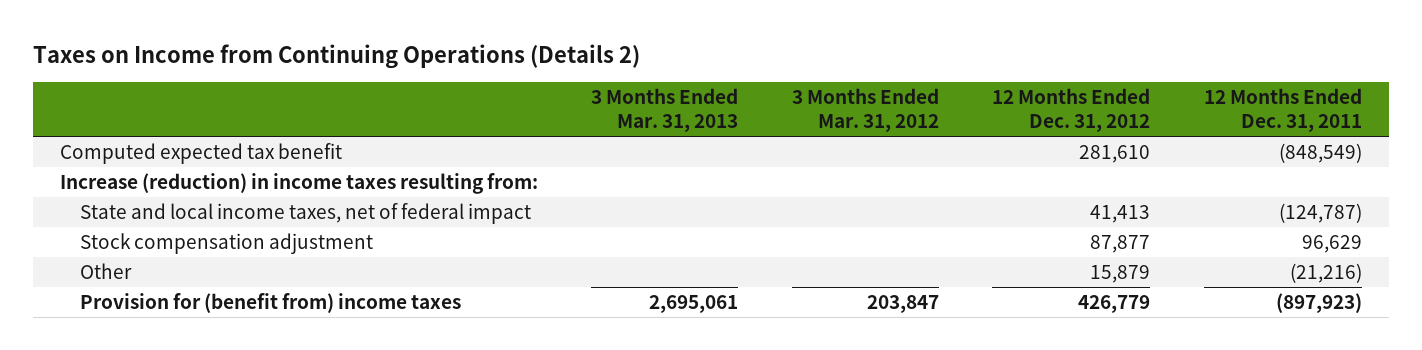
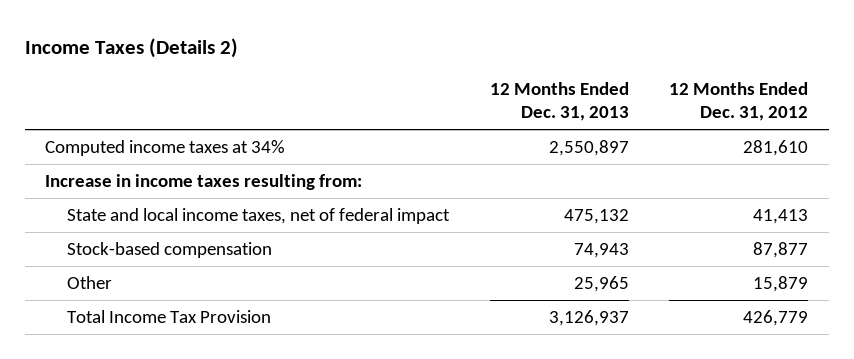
- Taxes on Income from Continuing Operations (Details 2)
+ Income Taxes (Details 2)
- | 3 Months Ended Mar. 31, 2013 | 3 Months Ended Mar. 31, 2012 | 12 Months Ended Dec. 31, 2012 | 12 Months Ended Dec. 31, 2011
+ | 12 Months Ended Dec. 31, 2013 | 12 Months Ended Dec. 31, 2012
- Computed expected tax benefit | | | 281,610 | (848,549)
- Increase (reduction) in income taxes resulting from:
+ Computed income taxes at 34% | 2,550,897 | 281,610
+ Increase in income taxes resulting from:
- Stock compensation adjustment | | | 87,877 | 96,629
+ Stock-based compensation | 74,943 | 87,877
- Provision for (benefit from) income taxes | 2,695,061 | 203,847 | 426,779 | (897,923)
+ Total Income Tax Provision | 3,126,937 | 426,779

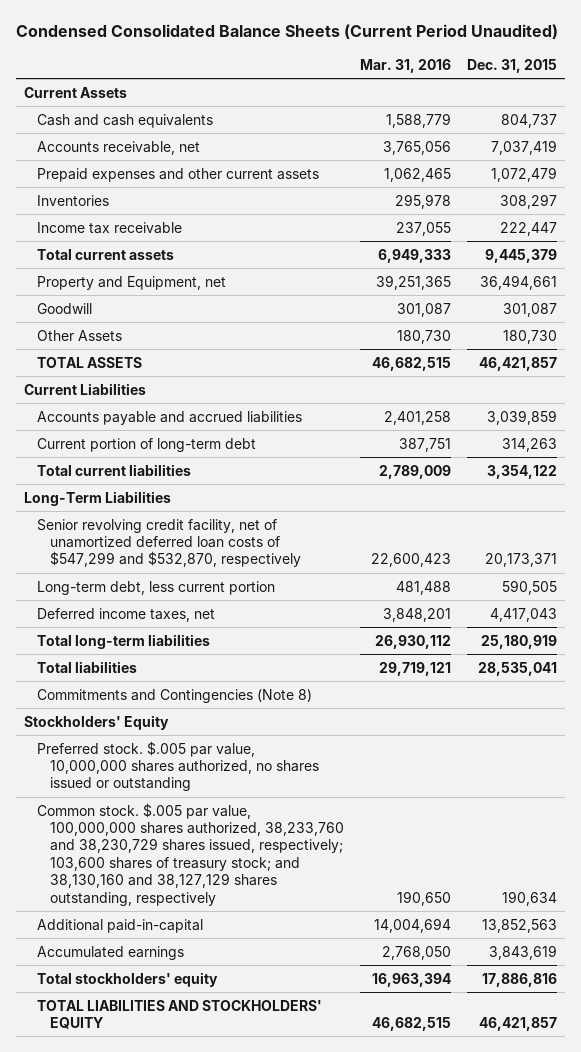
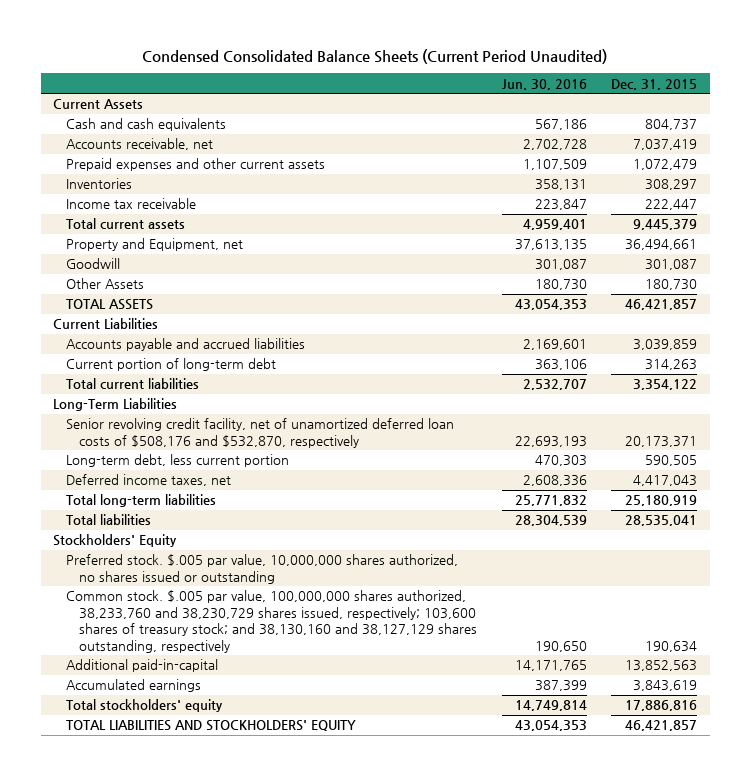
- | Mar. 31, 2016 | Dec. 31, 2015
+ | Jun. 30, 2016 | Dec. 31, 2015
- Senior revolving credit facility, net of unamortized deferred loan costs of $547,299 and $532,870, respectively | 22,600,423 | 20,173,371
+ Senior revolving credit facility, net of unamortized deferred loan costs of $508,176 and $532,870, respectively | 22,693,193 | 20,173,371
- Commitments and Contingencies (Note 8)

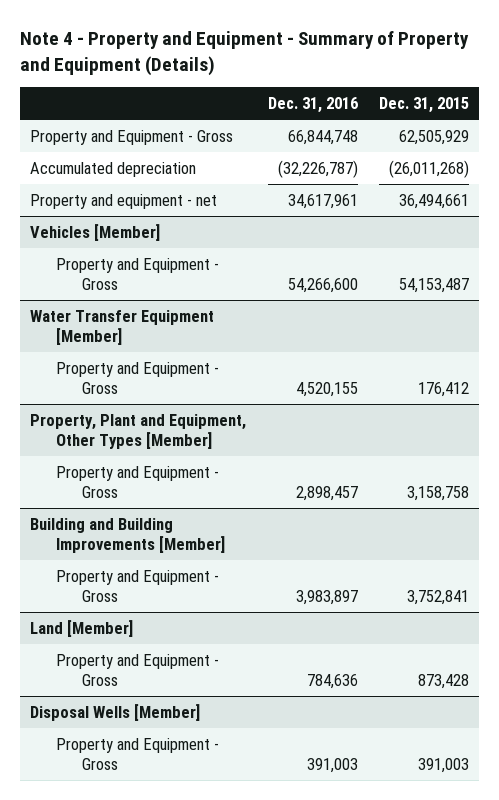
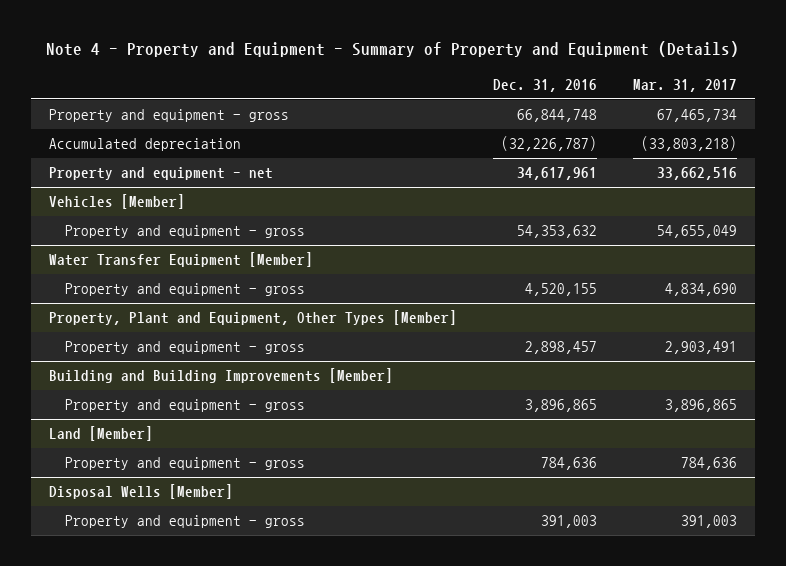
- | Dec. 31, 2016 | Dec. 31, 2015
+ | Dec. 31, 2016 | Mar. 31, 2017
- Property and Equipment - Gross | 66,844,748 | 62,505,929
+ Property and equipment - gross | 66,844,748 | 67,465,734
@ Vehicles [Member]
- Property and Equipment - Gross | 54,266,600 | 54,153,487
+ Property and equipment - gross | 54,353,632 | 54,655,049
@ Water Transfer Equipment [Member]
- Property and Equipment - Gross | 4,520,155 | 176,412
+ Property and equipment - gross | 4,520,155 | 4,834,690
@ Property, Plant and Equipment, Other Types [Member]
- Property and Equipment - Gross | 2,898,457 | 3,158,758
+ Property and equipment - gross | 2,898,457 | 2,903,491
@ Building and Building Improvements [Member]
- Property and Equipment - Gross | 3,983,897 | 3,752,841
+ Property and equipment - gross | 3,896,865 | 3,896,865
@ Land [Member]
- Property and Equipment - Gross | 784,636 | 873,428
+ Property and equipment - gross | 784,636 | 784,636
@ Disposal Wells [Member]
- Property and Equipment - Gross | 391,003 | 391,003
+ Property and equipment - gross | 391,003 | 391,003

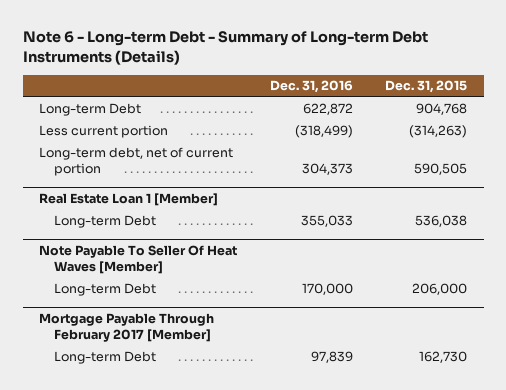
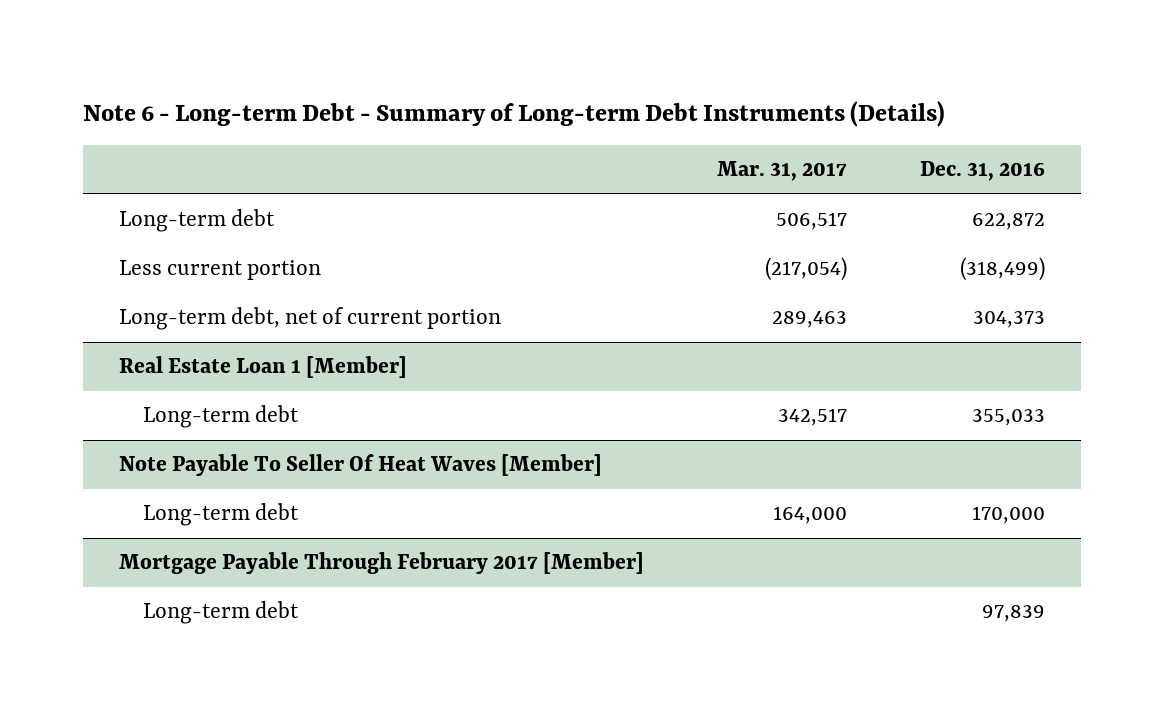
- | Dec. 31, 2016 | Dec. 31, 2015
+ | Mar. 31, 2017 | Dec. 31, 2016
- Long-term Debt | 622,872 | 904,768
+ Long-term debt | 506,517 | 622,872
@ Real Estate Loan 1 [Member]
- Long-term Debt | 355,033 | 536,038
+ Long-term debt | 342,517 | 355,033
@ Note Payable To Seller Of Heat Waves [Member]
- Long-term Debt | 170,000 | 206,000
+ Long-term debt | 164,000 | 170,000
@ Mortgage Payable Through February 2017 [Member]
- Long-term Debt | 97,839 | 162,730
+ Long-term debt | | 97,839

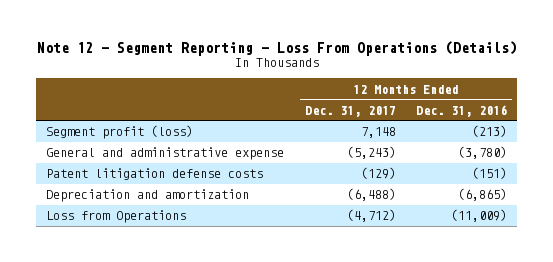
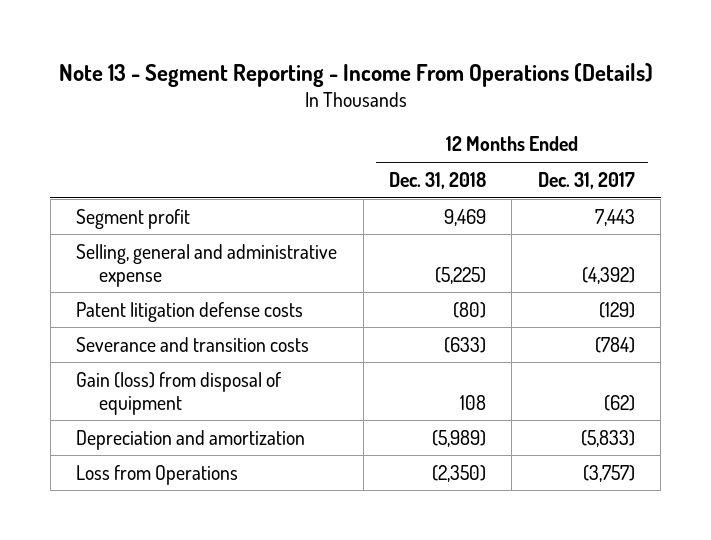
- Note 12 - Segment Reporting - Loss From Operations (Details)
+ Note 13 - Segment Reporting - Income From Operations (Details)
- | 12 Months Ended Dec. 31, 2017 | 12 Months Ended Dec. 31, 2016
+ | 12 Months Ended Dec. 31, 2018 | 12 Months Ended Dec. 31, 2017
- Segment profit (loss) | 7,148 | (213)
- General and administrative expense | (5,243) | (3,780)
+ Segment profit | 9,469 | 7,443
+ Selling, general and administrative expense | (5,225) | (4,392)
- Depreciation and amortization | (6,488) | (6,865)
- Loss from Operations | (4,712) | (11,009)
+ Severance and transition costs | (633) | (784)
+ Gain (loss) from disposal of equipment | 108 | (62)
+ Depreciation and amortization | (5,989) | (5,833)
+ Loss from Operations | (2,350) | (3,757)

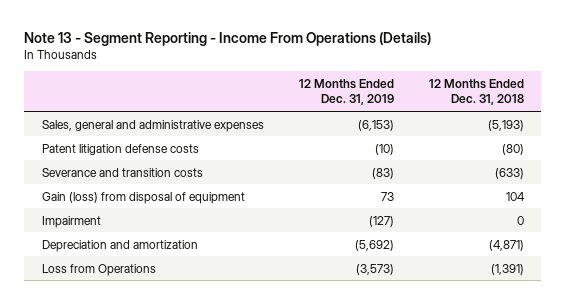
- | 12 Months Ended Dec. 31, 2018 | 12 Months Ended Dec. 31, 2017
+ | 12 Months Ended Dec. 31, 2019 | 12 Months Ended Dec. 31, 2018
- Segment profit | 9,469 | 7,443
- Selling, general and administrative expense | (5,225) | (4,392)
+ Sales, general and administrative expenses | (6,153) | (5,193)
- Gain (loss) from disposal of equipment | 108 | (62)
- Depreciation and amortization | (5,989) | (5,833)
- Loss from Operations | (2,350) | (3,757)
+ Gain (loss) from disposal of equipment | 73 | 104
+ Impairment | (127) | 0
+ Depreciation and amortization | (5,692) | (4,871)
+ Loss from Operations | (3,573) | (1,391)

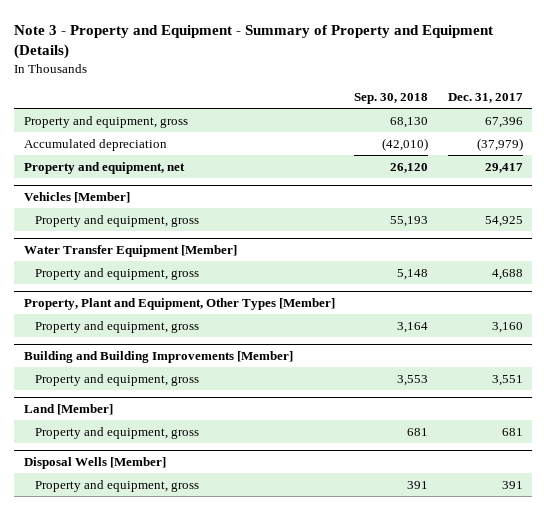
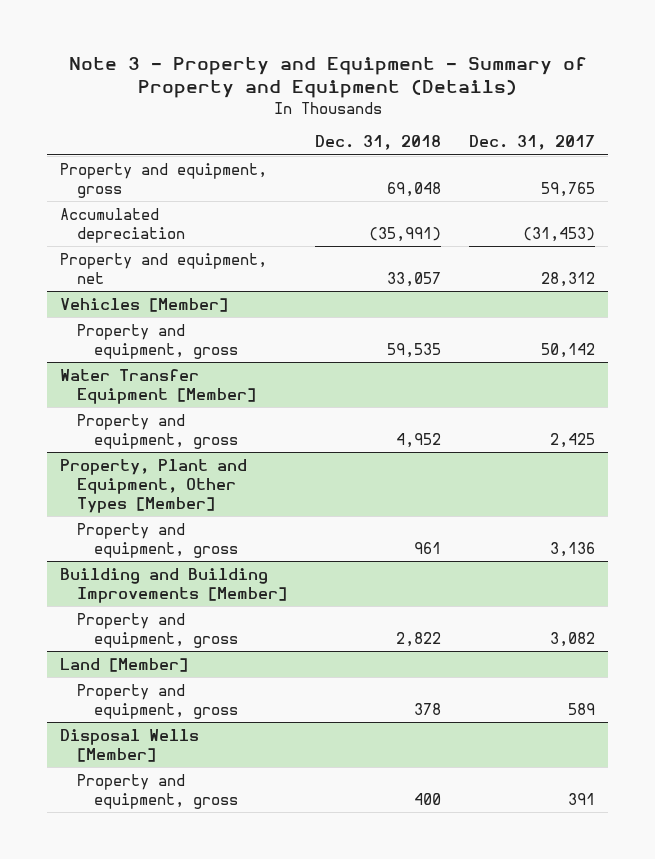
- | Sep. 30, 2018 | Dec. 31, 2017
+ | Dec. 31, 2018 | Dec. 31, 2017
- Property and equipment, gross | 68,130 | 67,396
- Accumulated depreciation | (42,010) | (37,979)
- Property and equipment, net | 26,120 | 29,417
+ Property and equipment, gross | 69,048 | 59,765
+ Accumulated depreciation | (35,991) | (31,453)
+ Property and equipment, net | 33,057 | 28,312
@ Vehicles [Member]
- Property and equipment, gross | 55,193 | 54,925
+ Property and equipment, gross | 59,535 | 50,142
@ Water Transfer Equipment [Member]
- Property and equipment, gross | 5,148 | 4,688
+ Property and equipment, gross | 4,952 | 2,425
@ Property, Plant and Equipment, Other Types [Member]
- Property and equipment, gross | 3,164 | 3,160
+ Property and equipment, gross | 961 | 3,136
@ Building and Building Improvements [Member]
- Property and equipment, gross | 3,553 | 3,551
+ Property and equipment, gross | 2,822 | 3,082
@ Land [Member]
- Property and equipment, gross | 681 | 681
+ Property and equipment, gross | 378 | 589

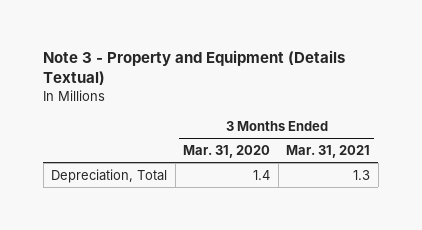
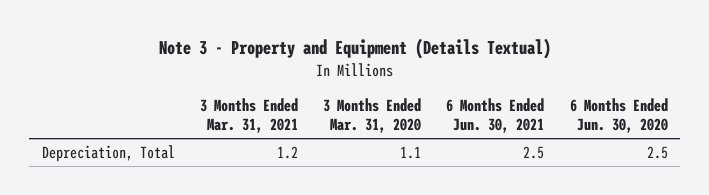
- | 3 Months Ended Mar. 31, 2020 | 3 Months Ended Mar. 31, 2021
+ | 3 Months Ended Mar. 31, 2021 | 3 Months Ended Mar. 31, 2020 | 6 Months Ended Jun. 30, 2021 | 6 Months Ended Jun. 30, 2020
- Depreciation, Total | 1.4 | 1.3
+ Depreciation, Total | 1.2 | 1.1 | 2.5 | 2.5

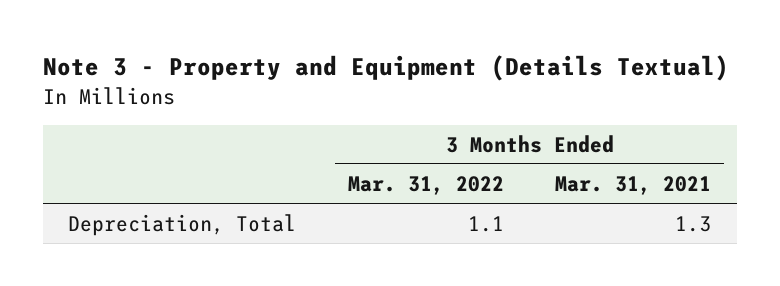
- | 3 Months Ended Mar. 31, 2021 | 3 Months Ended Mar. 31, 2020 | 6 Months Ended Jun. 30, 2021 | 6 Months Ended Jun. 30, 2020
+ | 3 Months Ended Mar. 31, 2022 | 3 Months Ended Mar. 31, 2021
- Depreciation, Total | 1.2 | 1.1 | 2.5 | 2.5
+ Depreciation, Total | 1.1 | 1.3

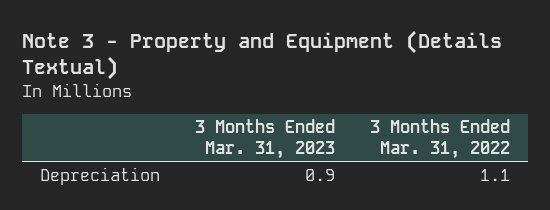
- | 3 Months Ended Mar. 31, 2022 | 3 Months Ended Mar. 31, 2021
+ | 3 Months Ended Mar. 31, 2023 | 3 Months Ended Mar. 31, 2022
- Depreciation, Total | 1.1 | 1.3
+ Depreciation | 0.9 | 1.1

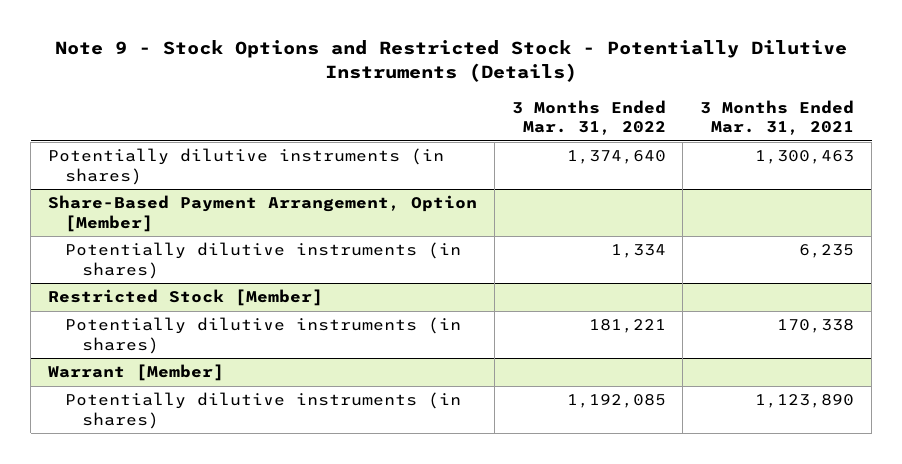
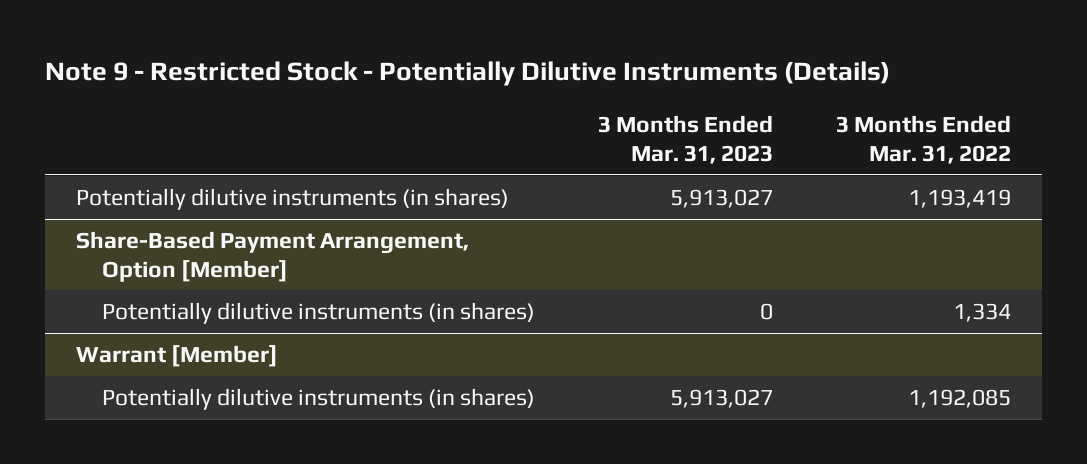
- Note 9 - Stock Options and Restricted Stock - Potentially Dilutive Instruments (Details)
+ Note 9 - Restricted Stock - Potentially Dilutive Instruments (Details)
- | 3 Months Ended Mar. 31, 2022 | 3 Months Ended Mar. 31, 2021
+ | 3 Months Ended Mar. 31, 2023 | 3 Months Ended Mar. 31, 2022
- Potentially dilutive instruments (in shares) | 1,374,640 | 1,300,463
+ Potentially dilutive instruments (in shares) | 5,913,027 | 1,193,419
- Restricted Stock [Member]
- Potentially dilutive instruments (in shares) | 181,221 | 170,338

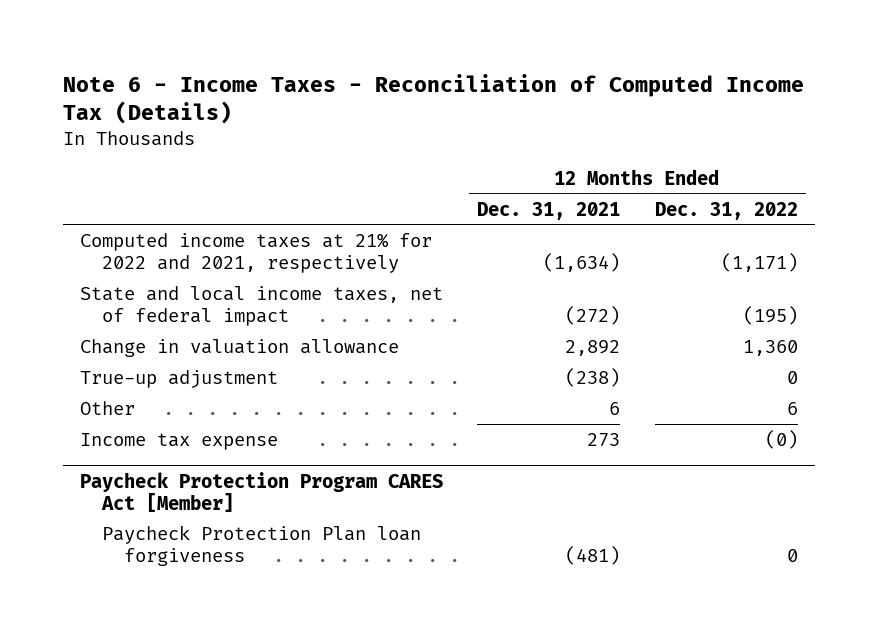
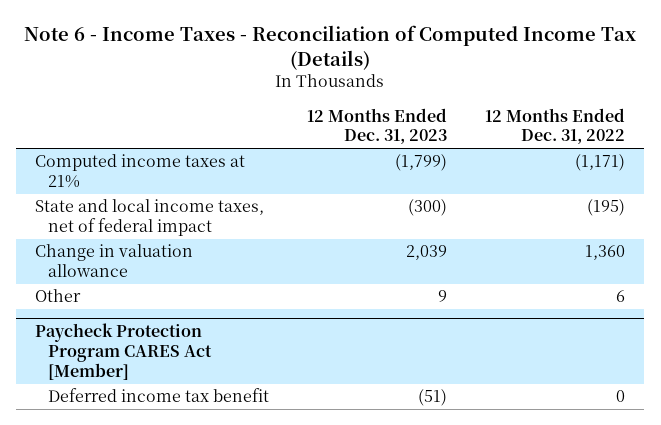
- | 12 Months Ended Dec. 31, 2021 | 12 Months Ended Dec. 31, 2022
+ | 12 Months Ended Dec. 31, 2023 | 12 Months Ended Dec. 31, 2022
- Computed income taxes at 21% for 2022 and 2021, respectively | (1,634) | (1,171)
+ Computed income taxes at 21% | (1,799) | (1,171)
- True-up adjustment | (238) | 0
- Income tax expense | 273 | (0)
@ Paycheck Protection Program CARES Act [Member]
- Paycheck Protection Plan loan forgiveness | (481) | 0
+ Deferred income tax benefit | (51) | 0

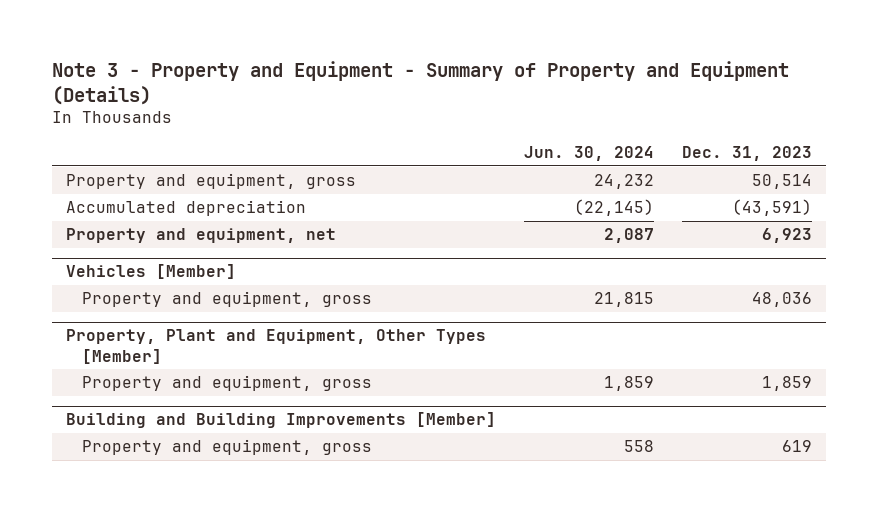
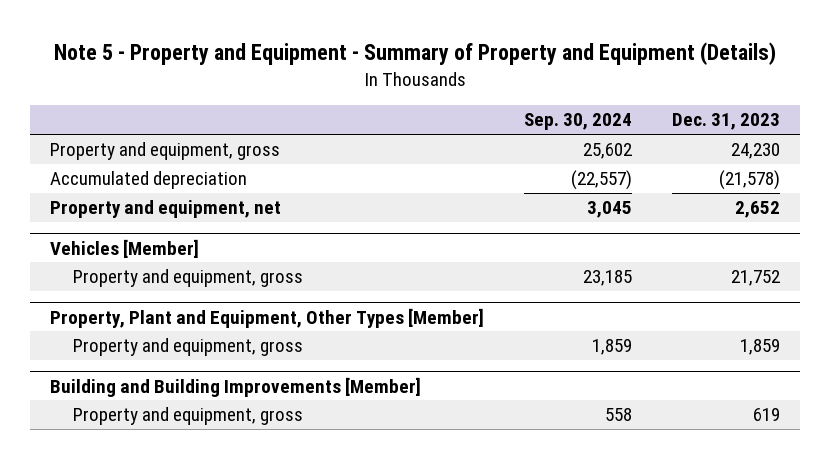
- Note 3 - Property and Equipment - Summary of Property and Equipment (Details)
+ Note 5 - Property and Equipment - Summary of Property and Equipment (Details)
- | Jun. 30, 2024 | Dec. 31, 2023
+ | Sep. 30, 2024 | Dec. 31, 2023
- Property and equipment, gross | 24,232 | 50,514
- Accumulated depreciation | (22,145) | (43,591)
- Property and equipment, net | 2,087 | 6,923
+ Property and equipment, gross | 25,602 | 24,230
+ Accumulated depreciation | (22,557) | (21,578)
+ Property and equipment, net | 3,045 | 2,652
@ Vehicles [Member]
- Property and equipment, gross | 21,815 | 48,036
+ Property and equipment, gross | 23,185 | 21,752

